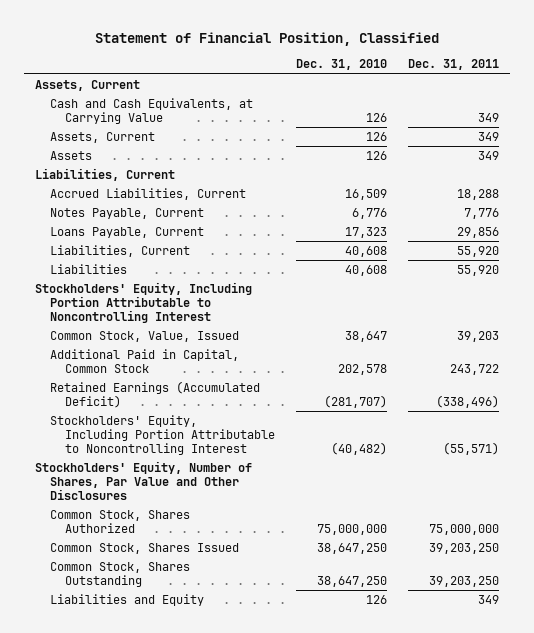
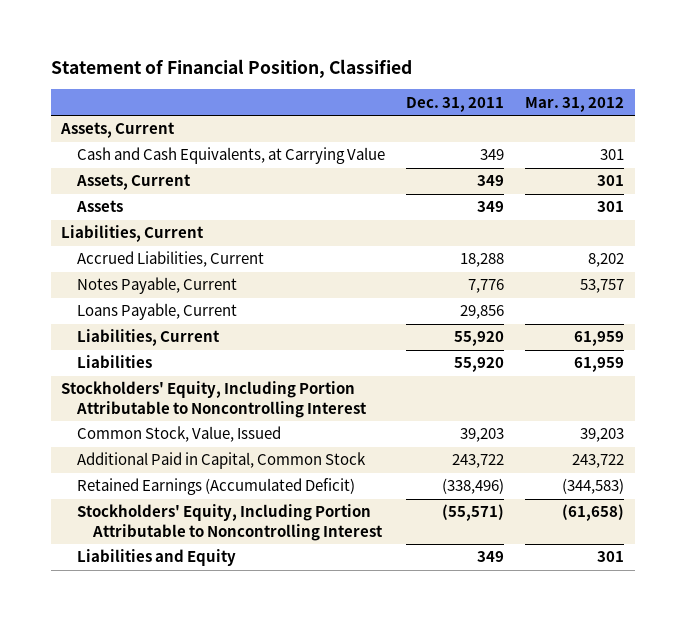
- | Dec. 31, 2010 | Dec. 31, 2011
+ | Dec. 31, 2011 | Mar. 31, 2012
- Stockholders' Equity, Number of Shares, Par Value and Other Disclosures
- Common Stock, Shares Authorized | 75,000,000 | 75,000,000
- Common Stock, Shares Issued | 38,647,250 | 39,203,250
- Common Stock, Shares Outstanding | 38,647,250 | 39,203,250

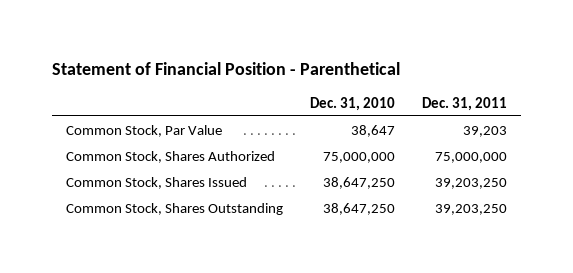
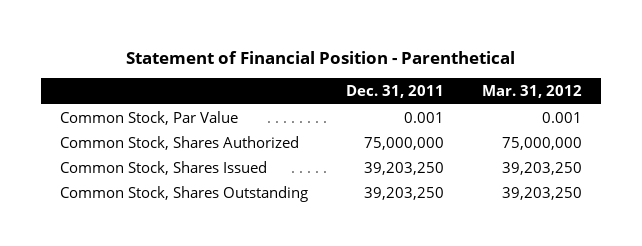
- | Dec. 31, 2010 | Dec. 31, 2011
+ | Dec. 31, 2011 | Mar. 31, 2012
- Common Stock, Par Value | 38,647 | 39,203
+ Common Stock, Par Value | 0.001 | 0.001

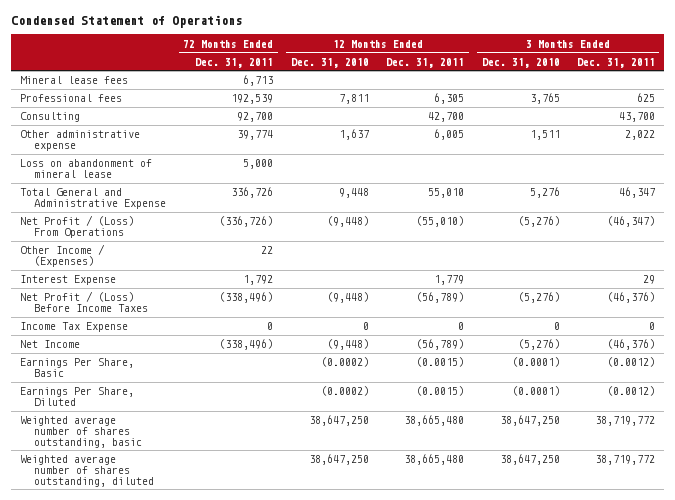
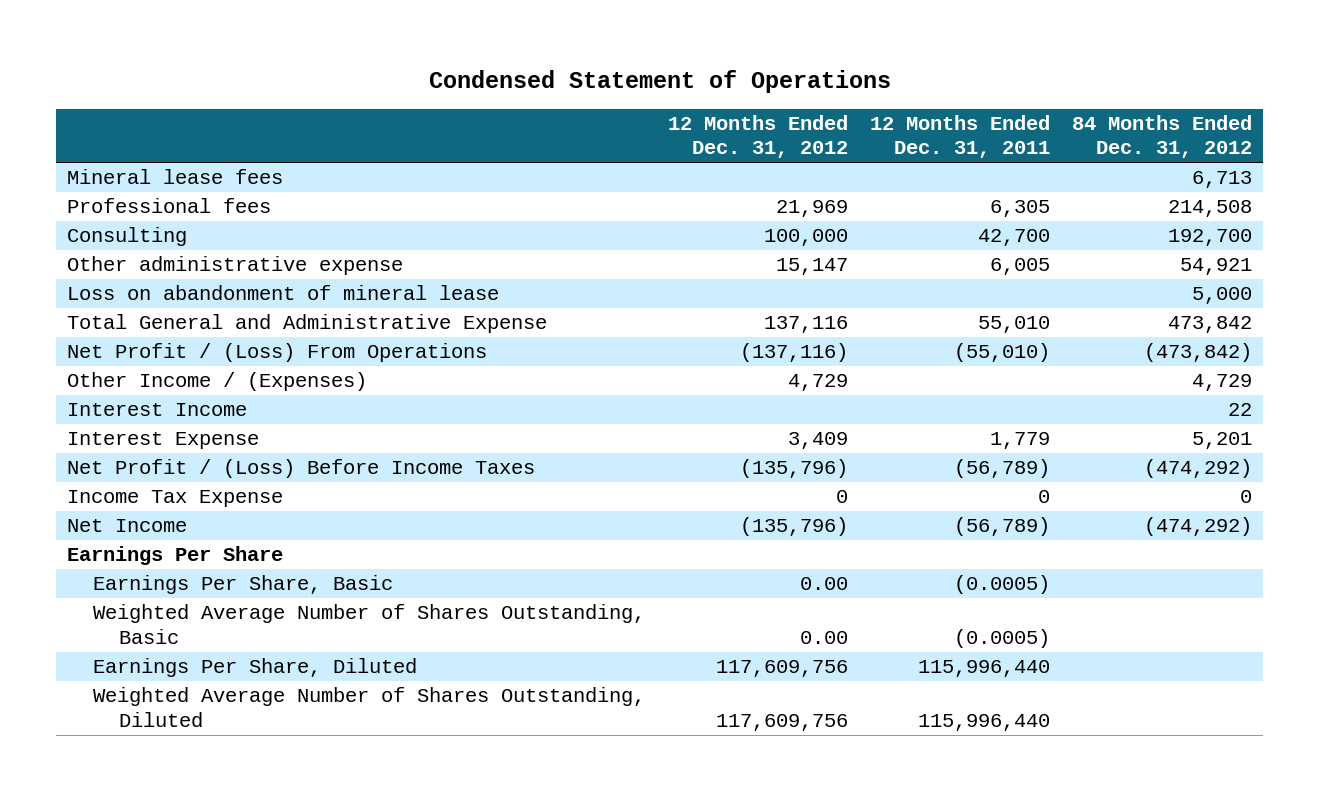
- | 72 Months Ended Dec. 31, 2011 | 12 Months Ended Dec. 31, 2010 | 12 Months Ended Dec. 31, 2011 | 3 Months Ended Dec. 31, 2010 | 3 Months Ended Dec. 31, 2011
+ | 12 Months Ended Dec. 31, 2012 | 12 Months Ended Dec. 31, 2011 | 84 Months Ended Dec. 31, 2012
+ Interest Income | | | 22
- Earnings Per Share, Basic | | (0.0002) | (0.0015) | (0.0001) | (0.0012)
- Earnings Per Share, Diluted | | (0.0002) | (0.0015) | (0.0001) | (0.0012)
- Weighted average number of shares outstanding, basic | | 38,647,250 | 38,665,480 | 38,647,250 | 38,719,772
- Weighted average number of shares outstanding, diluted | | 38,647,250 | 38,665,480 | 38,647,250 | 38,719,772
+ Earnings Per Share
+ Earnings Per Share, Basic | 0.00 | (0.0005) |
+ Weighted Average Number of Shares Outstanding, Basic | 0.00 | (0.0005) |
+ Earnings Per Share, Diluted | 117,609,756 | 115,996,440 |
+ Weighted Average Number of Shares Outstanding, Diluted | 117,609,756 | 115,996,440 |

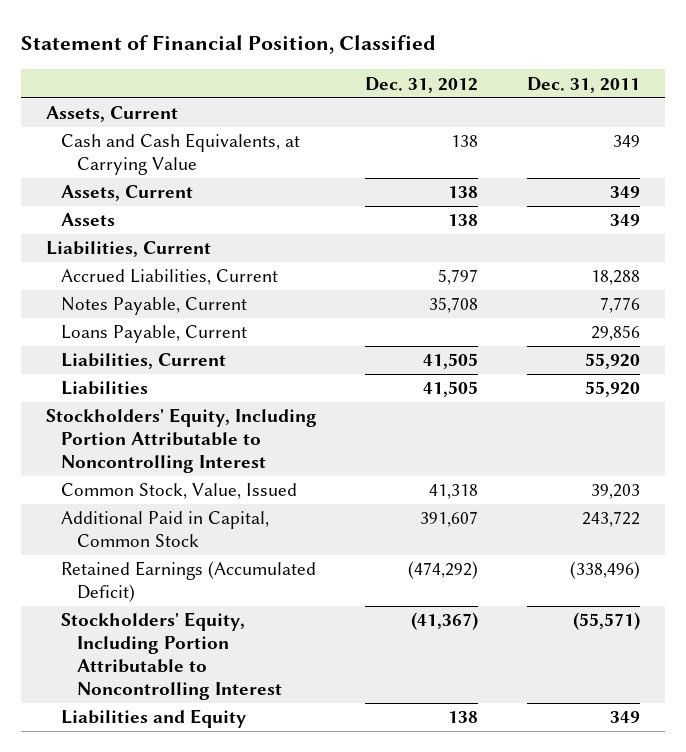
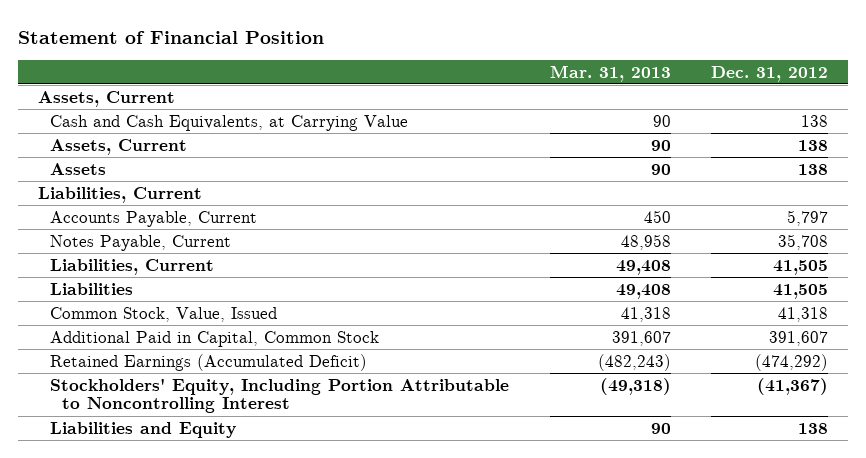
- Statement of Financial Position, Classified
+ Statement of Financial Position
- | Dec. 31, 2012 | Dec. 31, 2011
+ | Mar. 31, 2013 | Dec. 31, 2012
- Accrued Liabilities, Current | 5,797 | 18,288
+ Accounts Payable, Current | 450 | 5,797
- Loans Payable, Current | | 29,856
- Stockholders' Equity, Including Portion Attributable to Noncontrolling Interest

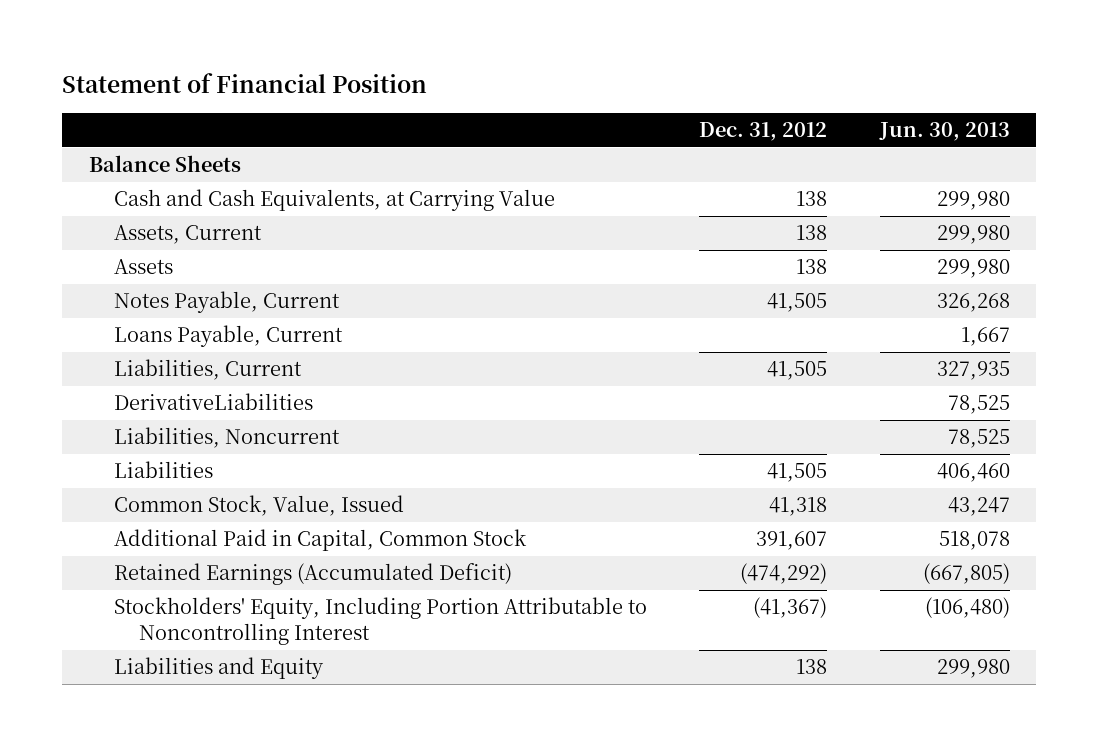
- | Mar. 31, 2013 | Dec. 31, 2012
+ | Dec. 31, 2012 | Jun. 30, 2013
- Assets, Current
+ Balance Sheets
- Liabilities, Current
- Accounts Payable, Current | 450 | 5,797
- Notes Payable, Current | 48,958 | 35,708
+ Notes Payable, Current | 41,505 | 326,268
+ Loans Payable, Current | | 1,667
+ DerivativeLiabilities | | 78,525
+ Liabilities, Noncurrent | | 78,525

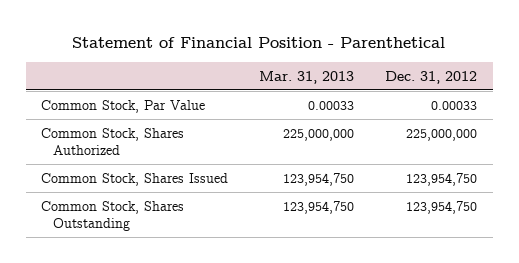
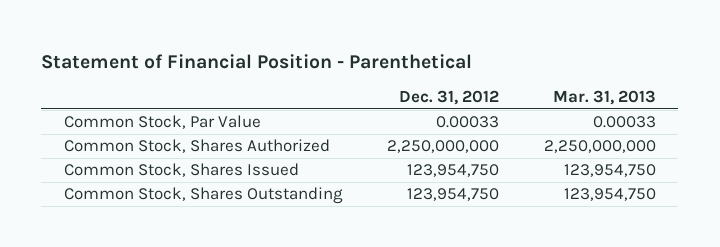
- | Mar. 31, 2013 | Dec. 31, 2012
+ | Dec. 31, 2012 | Mar. 31, 2013
- Common Stock, Shares Authorized | 225,000,000 | 225,000,000
+ Common Stock, Shares Authorized | 2,250,000,000 | 2,250,000,000

